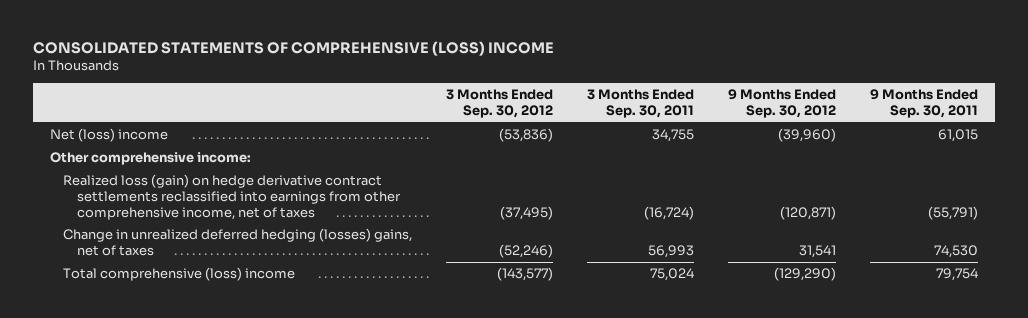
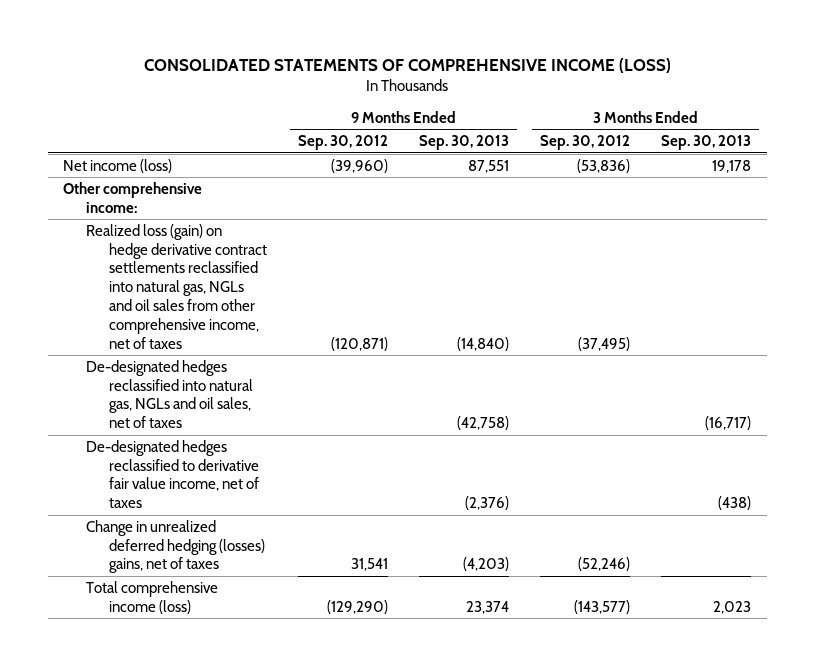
- CONSOLIDATED STATEMENTS OF COMPREHENSIVE (LOSS) INCOME
+ CONSOLIDATED STATEMENTS OF COMPREHENSIVE INCOME (LOSS)
- | 3 Months Ended Sep. 30, 2012 | 3 Months Ended Sep. 30, 2011 | 9 Months Ended Sep. 30, 2012 | 9 Months Ended Sep. 30, 2011
+ | 9 Months Ended Sep. 30, 2012 | 9 Months Ended Sep. 30, 2013 | 3 Months Ended Sep. 30, 2012 | 3 Months Ended Sep. 30, 2013
- Net (loss) income | (53,836) | 34,755 | (39,960) | 61,015
+ Net income (loss) | (39,960) | 87,551 | (53,836) | 19,178
- Realized loss (gain) on hedge derivative contract settlements reclassified into earnings from other comprehensive income, net of taxes | (37,495) | (16,724) | (120,871) | (55,791)
+ Realized loss (gain) on hedge derivative contract settlements reclassified into natural gas, NGLs and oil sales from other comprehensive income, net of taxes | (120,871) | (14,840) | (37,495) |
+ De-designated hedges reclassified into natural gas, NGLs and oil sales, net of taxes | | (42,758) | | (16,717)
+ De-designated hedges reclassified to derivative fair value income, net of taxes | | (2,376) | | (438)
- Total comprehensive (loss) income | (143,577) | 75,024 | (129,290) | 79,754
+ Total comprehensive income (loss) | (129,290) | 23,374 | (143,577) | 2,023

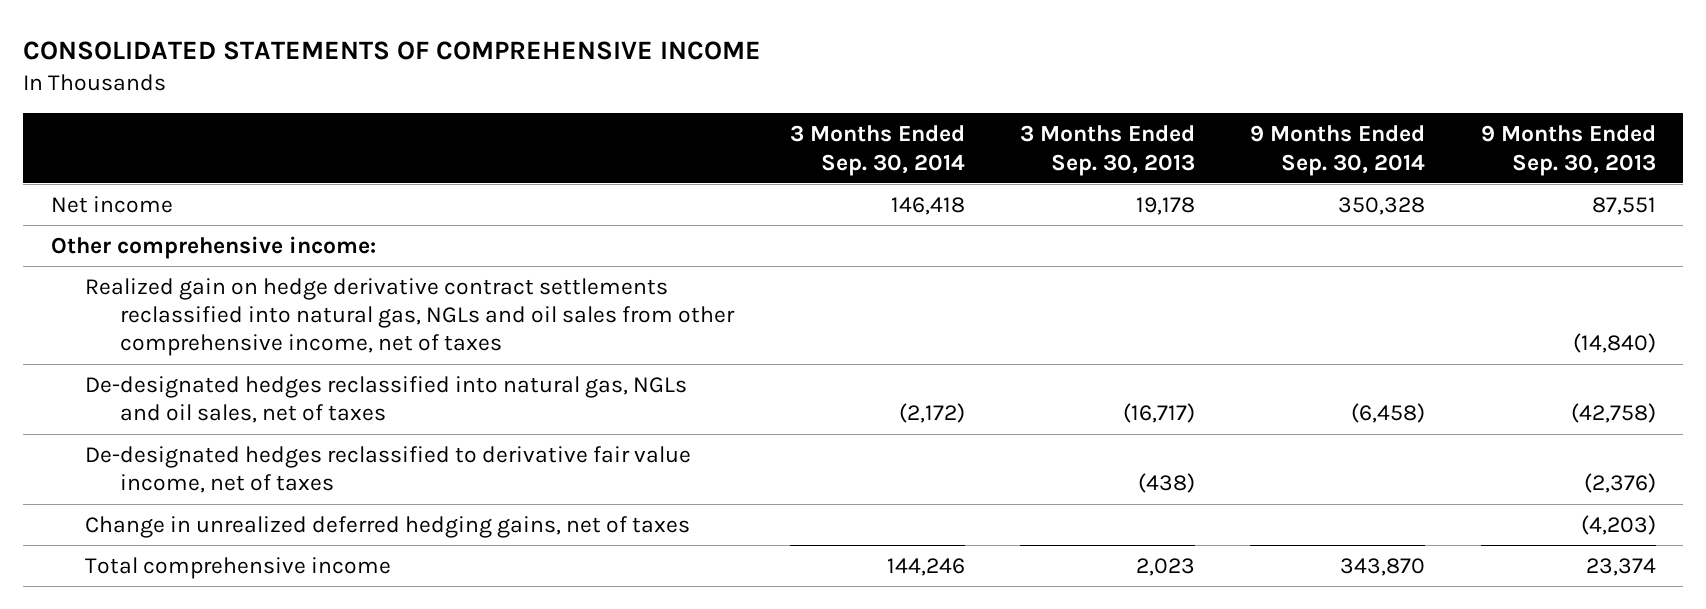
- CONSOLIDATED STATEMENTS OF COMPREHENSIVE INCOME (LOSS)
+ CONSOLIDATED STATEMENTS OF COMPREHENSIVE INCOME
- | 9 Months Ended Sep. 30, 2012 | 9 Months Ended Sep. 30, 2013 | 3 Months Ended Sep. 30, 2012 | 3 Months Ended Sep. 30, 2013
+ | 3 Months Ended Sep. 30, 2014 | 3 Months Ended Sep. 30, 2013 | 9 Months Ended Sep. 30, 2014 | 9 Months Ended Sep. 30, 2013
- Net income (loss) | (39,960) | 87,551 | (53,836) | 19,178
+ Net income | 146,418 | 19,178 | 350,328 | 87,551
- Realized loss (gain) on hedge derivative contract settlements reclassified into natural gas, NGLs and oil sales from other comprehensive income, net of taxes | (120,871) | (14,840) | (37,495) |
+ Realized gain on hedge derivative contract settlements reclassified into natural gas, NGLs and oil sales from other comprehensive income, net of taxes | | | | (14,840)
- Change in unrealized deferred hedging (losses) gains, net of taxes | 31,541 | (4,203) | (52,246) |
- Total comprehensive income (loss) | (129,290) | 23,374 | (143,577) | 2,023
+ Change in unrealized deferred hedging gains, net of taxes | | | | (4,203)
+ Total comprehensive income | 144,246 | 2,023 | 343,870 | 23,374

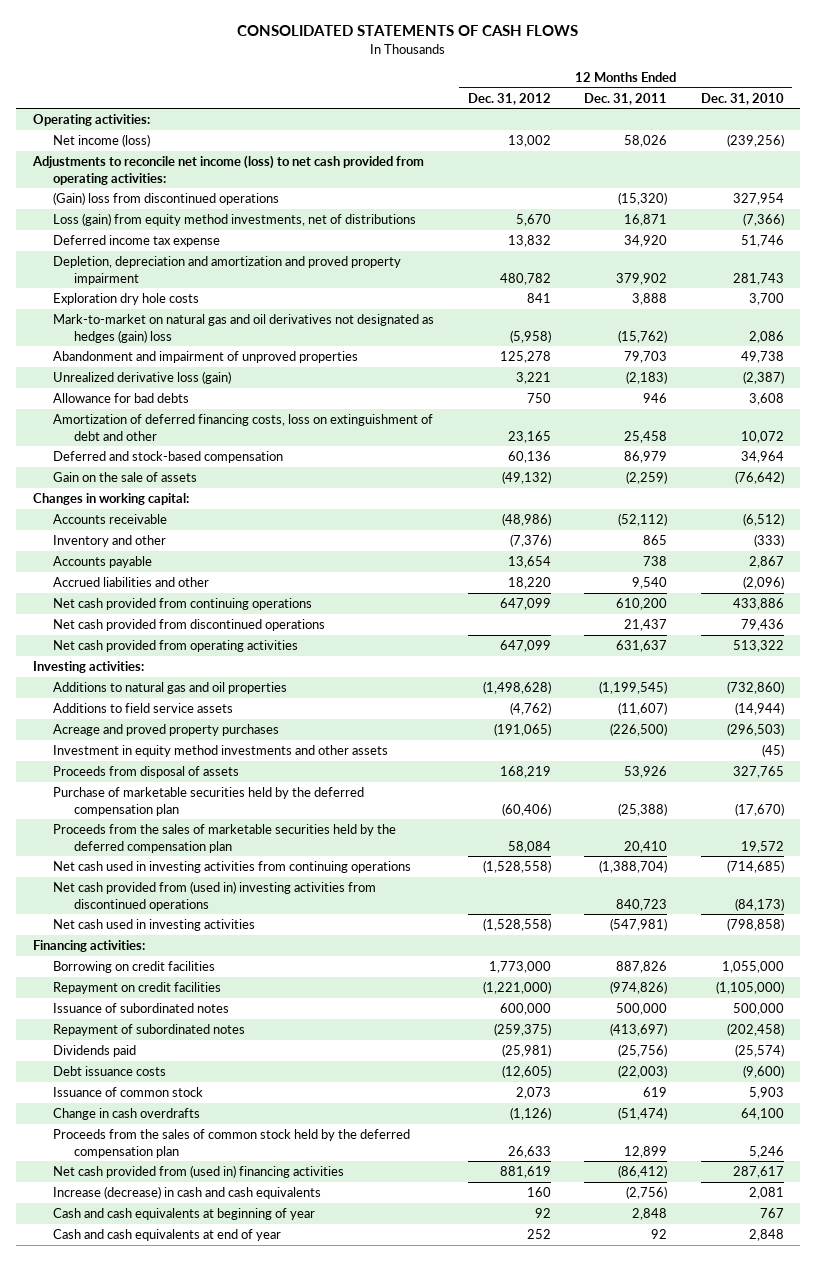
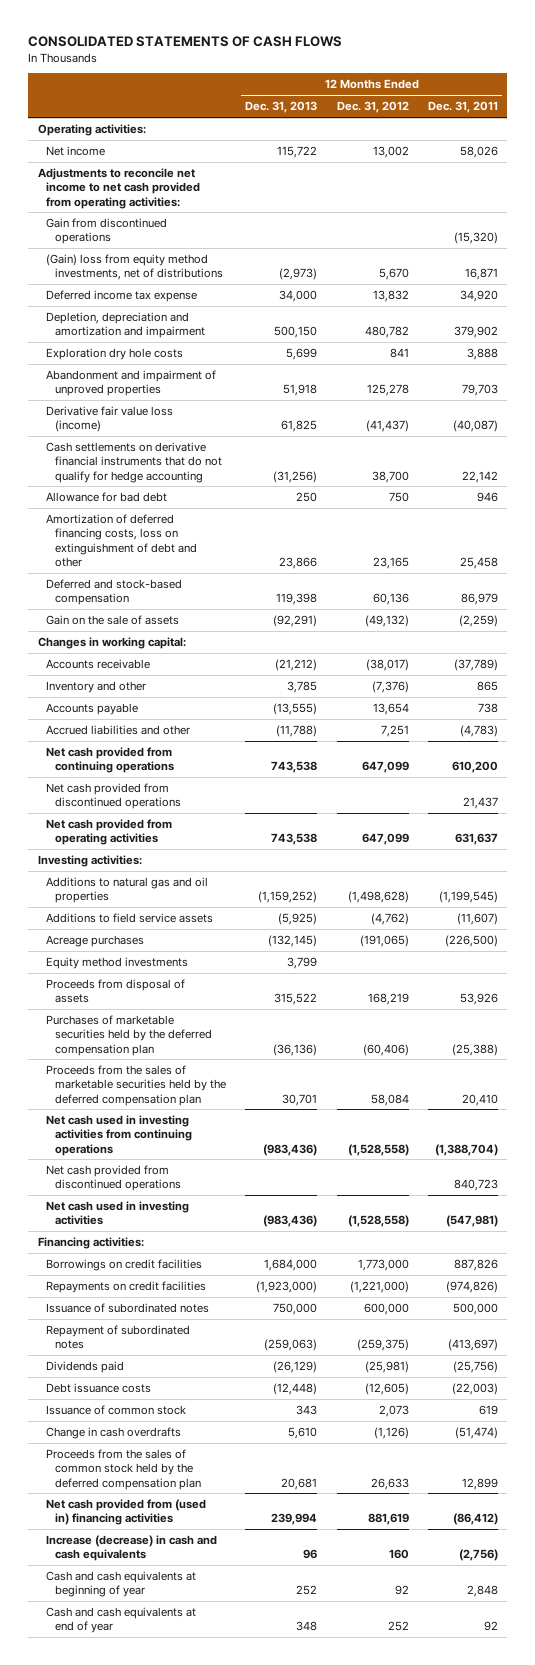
- | 12 Months Ended Dec. 31, 2012 | 12 Months Ended Dec. 31, 2011 | 12 Months Ended Dec. 31, 2010
+ | 12 Months Ended Dec. 31, 2013 | 12 Months Ended Dec. 31, 2012 | 12 Months Ended Dec. 31, 2011
- Net income (loss) | 13,002 | 58,026 | (239,256)
- Adjustments to reconcile net income (loss) to net cash provided from operating activities:
- (Gain) loss from discontinued operations | | (15,320) | 327,954
- Loss (gain) from equity method investments, net of distributions | 5,670 | 16,871 | (7,366)
+ Net income | 115,722 | 13,002 | 58,026
+ Adjustments to reconcile net income to net cash provided from operating activities:
+ Gain from discontinued operations | | | (15,320)
+ (Gain) loss from equity method investments, net of distributions | (2,973) | 5,670 | 16,871
- Depletion, depreciation and amortization and proved property impairment | 480,782 | 379,902 | 281,743
+ Depletion, depreciation and amortization and impairment | 500,150 | 480,782 | 379,902
- Mark-to-market on natural gas and oil derivatives not designated as hedges (gain) loss | (5,958) | (15,762) | 2,086
- Unrealized derivative loss (gain) | 3,221 | (2,183) | (2,387)
- Allowance for bad debts | 750 | 946 | 3,608
+ Derivative fair value loss (income) | 61,825 | (41,437) | (40,087)
+ Cash settlements on derivative financial instruments that do not qualify for hedge accounting | (31,256) | 38,700 | 22,142
+ Allowance for bad debt | 250 | 750 | 946
- Accounts receivable | (48,986) | (52,112) | (6,512)
+ Accounts receivable | (21,212) | (38,017) | (37,789)
- Accrued liabilities and other | 18,220 | 9,540 | (2,096)
+ Accrued liabilities and other | (11,788) | 7,251 | (4,783)
- Acreage and proved property purchases | (191,065) | (226,500) | (296,503)
- Investment in equity method investments and other assets | | | (45)
+ Acreage purchases | (132,145) | (191,065) | (226,500)
+ Equity method investments | 3,799 | |
- Purchase of marketable securities held by the deferred compensation plan | (60,406) | (25,388) | (17,670)
+ Purchases of marketable securities held by the deferred compensation plan | (36,136) | (60,406) | (25,388)
- Net cash provided from (used in) investing activities from discontinued operations | | 840,723 | (84,173)
+ Net cash provided from discontinued operations | | | 840,723
- Borrowing on credit facilities | 1,773,000 | 887,826 | 1,055,000
- Repayment on credit facilities | (1,221,000) | (974,826) | (1,105,000)
+ Borrowings on credit facilities | 1,684,000 | 1,773,000 | 887,826
+ Repayments on credit facilities | (1,923,000) | (1,221,000) | (974,826)

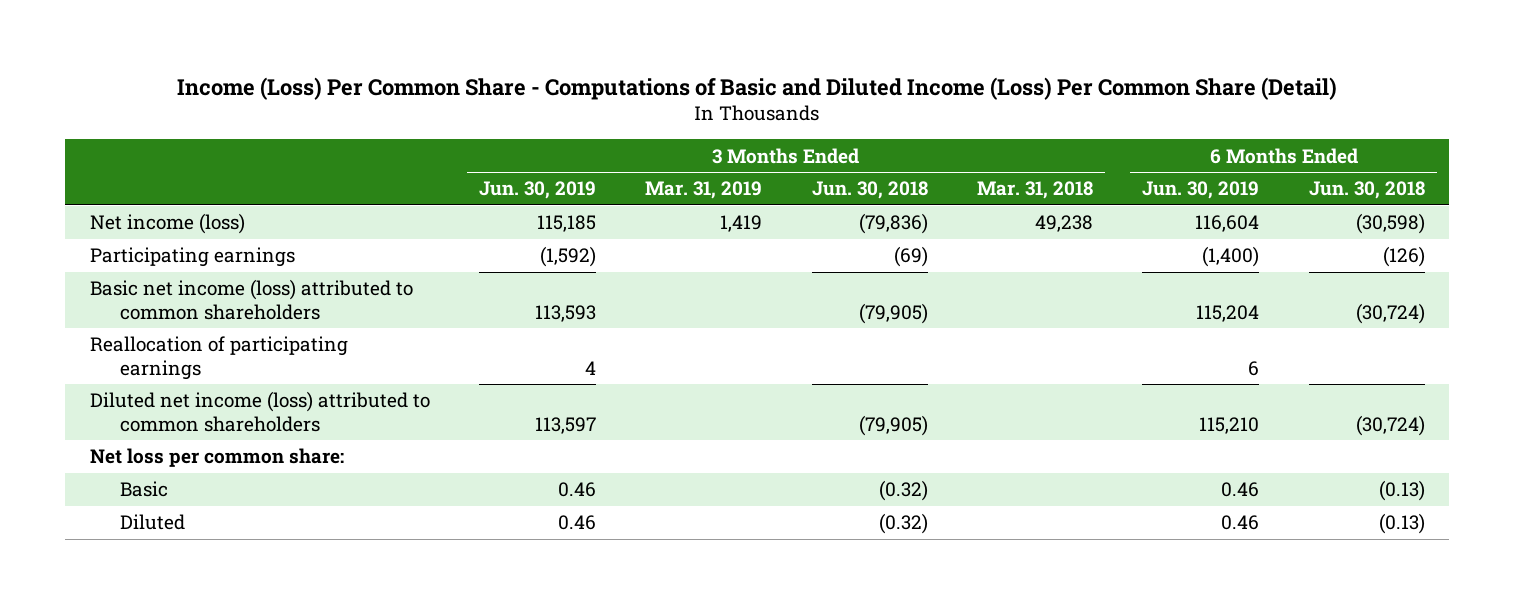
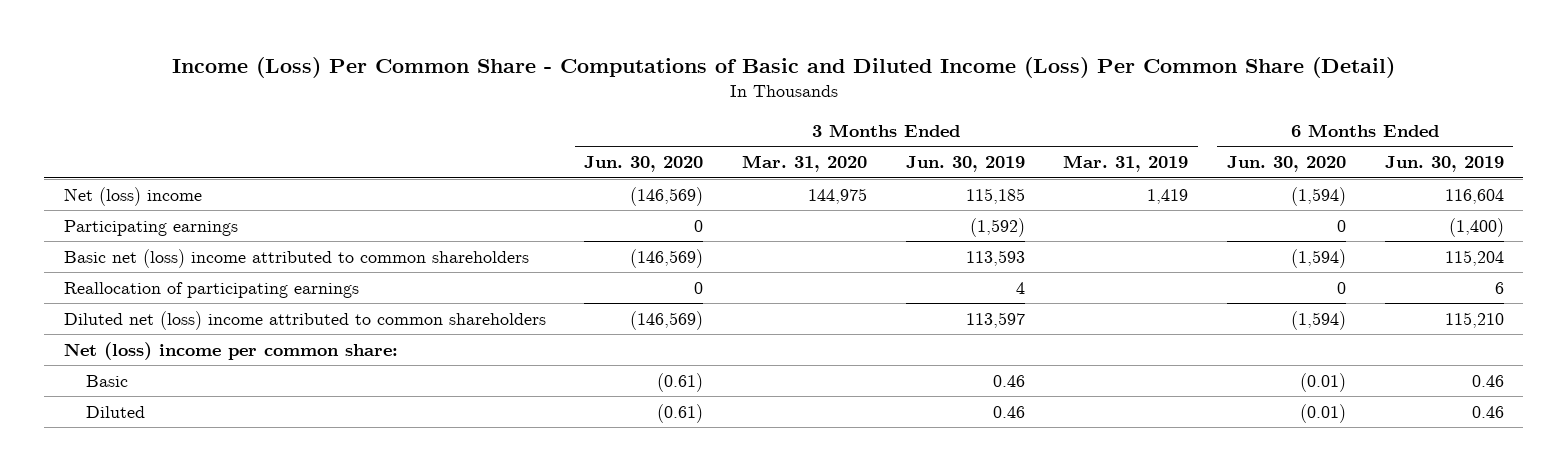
- | 3 Months Ended Jun. 30, 2019 | 3 Months Ended Mar. 31, 2019 | 3 Months Ended Jun. 30, 2018 | 3 Months Ended Mar. 31, 2018 | 6 Months Ended Jun. 30, 2019 | 6 Months Ended Jun. 30, 2018
+ | 3 Months Ended Jun. 30, 2020 | 3 Months Ended Mar. 31, 2020 | 3 Months Ended Jun. 30, 2019 | 3 Months Ended Mar. 31, 2019 | 6 Months Ended Jun. 30, 2020 | 6 Months Ended Jun. 30, 2019
- Net income (loss) | 115,185 | 1,419 | (79,836) | 49,238 | 116,604 | (30,598)
+ Net (loss) income | (146,569) | 144,975 | 115,185 | 1,419 | (1,594) | 116,604
- Basic net income (loss) attributed to common shareholders | 113,593 | | (79,905) | | 115,204 | (30,724)
+ Basic net (loss) income attributed to common shareholders | (146,569) | | 113,593 | | (1,594) | 115,204
- Diluted net income (loss) attributed to common shareholders | 113,597 | | (79,905) | | 115,210 | (30,724)
- Net loss per common share:
+ Diluted net (loss) income attributed to common shareholders | (146,569) | | 113,597 | | (1,594) | 115,210
+ Net (loss) income per common share:

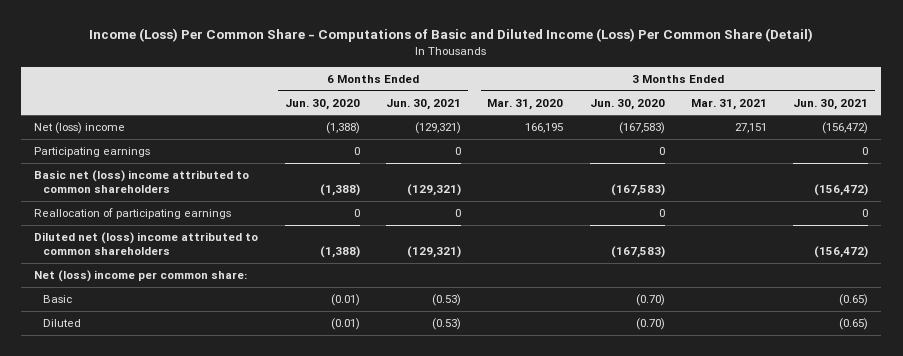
- | 3 Months Ended Jun. 30, 2020 | 3 Months Ended Mar. 31, 2020 | 3 Months Ended Jun. 30, 2019 | 3 Months Ended Mar. 31, 2019 | 6 Months Ended Jun. 30, 2020 | 6 Months Ended Jun. 30, 2019
+ | 6 Months Ended Jun. 30, 2020 | 6 Months Ended Jun. 30, 2021 | 3 Months Ended Mar. 31, 2020 | 3 Months Ended Jun. 30, 2020 | 3 Months Ended Mar. 31, 2021 | 3 Months Ended Jun. 30, 2021
- Net (loss) income | (146,569) | 144,975 | 115,185 | 1,419 | (1,594) | 116,604
+ Net (loss) income | (1,388) | (129,321) | 166,195 | (167,583) | 27,151 | (156,472)
- Basic net (loss) income attributed to common shareholders | (146,569) | | 113,593 | | (1,594) | 115,204
+ Basic net (loss) income attributed to common shareholders | (1,388) | (129,321) | | (167,583) | | (156,472)
- Diluted net (loss) income attributed to common shareholders | (146,569) | | 113,597 | | (1,594) | 115,210
+ Diluted net (loss) income attributed to common shareholders | (1,388) | (129,321) | | (167,583) | | (156,472)
- Basic | (0.61) | | 0.46 | | (0.01) | 0.46
- Diluted | (0.61) | | 0.46 | | (0.01) | 0.46
+ Basic | (0.01) | (0.53) | | (0.70) | | (0.65)
+ Diluted | (0.01) | (0.53) | | (0.70) | | (0.65)

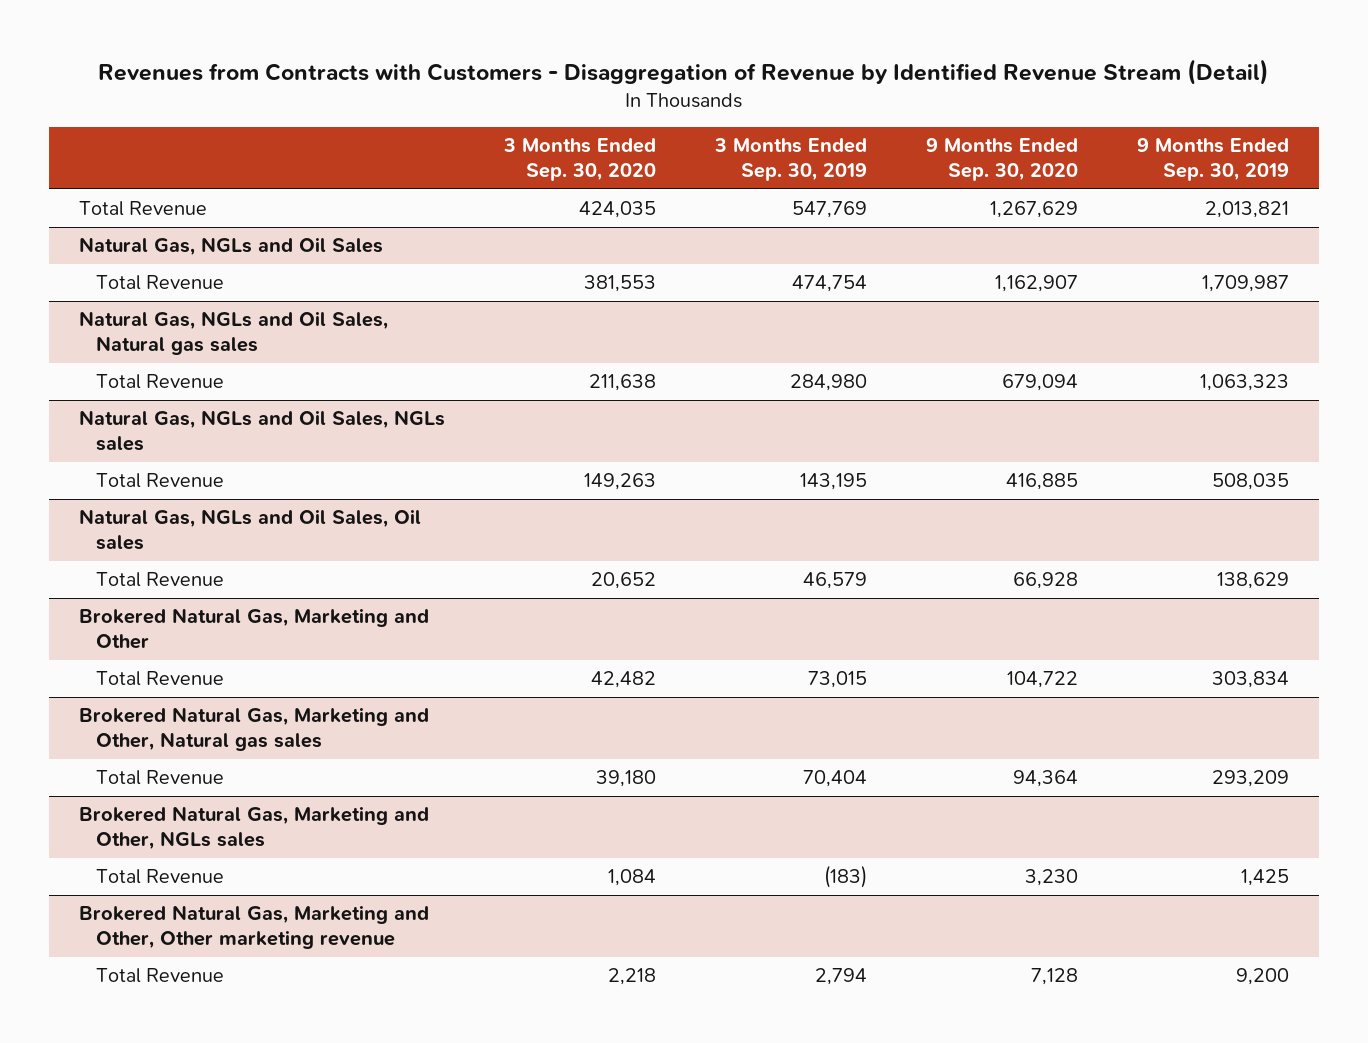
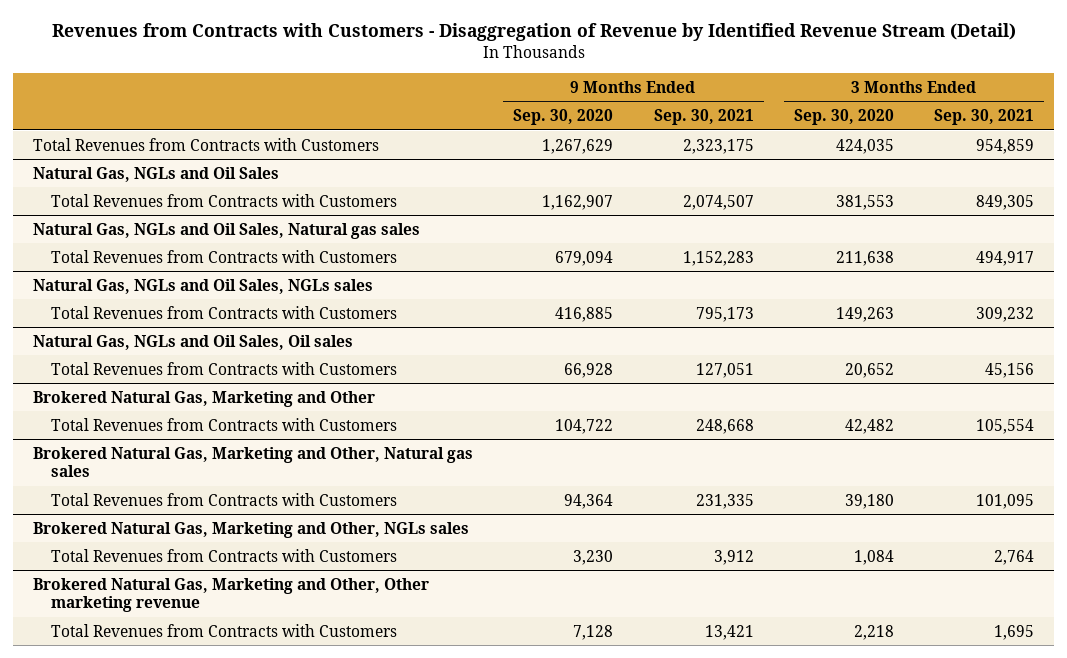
- | 3 Months Ended Sep. 30, 2020 | 3 Months Ended Sep. 30, 2019 | 9 Months Ended Sep. 30, 2020 | 9 Months Ended Sep. 30, 2019
+ | 9 Months Ended Sep. 30, 2020 | 9 Months Ended Sep. 30, 2021 | 3 Months Ended Sep. 30, 2020 | 3 Months Ended Sep. 30, 2021
- Total Revenue | 424,035 | 547,769 | 1,267,629 | 2,013,821
+ Total Revenues from Contracts with Customers | 1,267,629 | 2,323,175 | 424,035 | 954,859
@ Natural Gas, NGLs and Oil Sales
- Total Revenue | 381,553 | 474,754 | 1,162,907 | 1,709,987
+ Total Revenues from Contracts with Customers | 1,162,907 | 2,074,507 | 381,553 | 849,305
@ Natural Gas, NGLs and Oil Sales, Natural gas sales
- Total Revenue | 211,638 | 284,980 | 679,094 | 1,063,323
+ Total Revenues from Contracts with Customers | 679,094 | 1,152,283 | 211,638 | 494,917
@ Natural Gas, NGLs and Oil Sales, NGLs sales
- Total Revenue | 149,263 | 143,195 | 416,885 | 508,035
+ Total Revenues from Contracts with Customers | 416,885 | 795,173 | 149,263 | 309,232
@ Natural Gas, NGLs and Oil Sales, Oil sales
- Total Revenue | 20,652 | 46,579 | 66,928 | 138,629
+ Total Revenues from Contracts with Customers | 66,928 | 127,051 | 20,652 | 45,156
@ Brokered Natural Gas, Marketing and Other
- Total Revenue | 42,482 | 73,015 | 104,722 | 303,834
+ Total Revenues from Contracts with Customers | 104,722 | 248,668 | 42,482 | 105,554
@ Brokered Natural Gas, Marketing and Other, Natural gas sales
- Total Revenue | 39,180 | 70,404 | 94,364 | 293,209
+ Total Revenues from Contracts with Customers | 94,364 | 231,335 | 39,180 | 101,095
@ Brokered Natural Gas, Marketing and Other, NGLs sales
- Total Revenue | 1,084 | (183) | 3,230 | 1,425
+ Total Revenues from Contracts with Customers | 3,230 | 3,912 | 1,084 | 2,764
@ Brokered Natural Gas, Marketing and Other, Other marketing revenue
- Total Revenue | 2,218 | 2,794 | 7,128 | 9,200
+ Total Revenues from Contracts with Customers | 7,128 | 13,421 | 2,218 | 1,695

